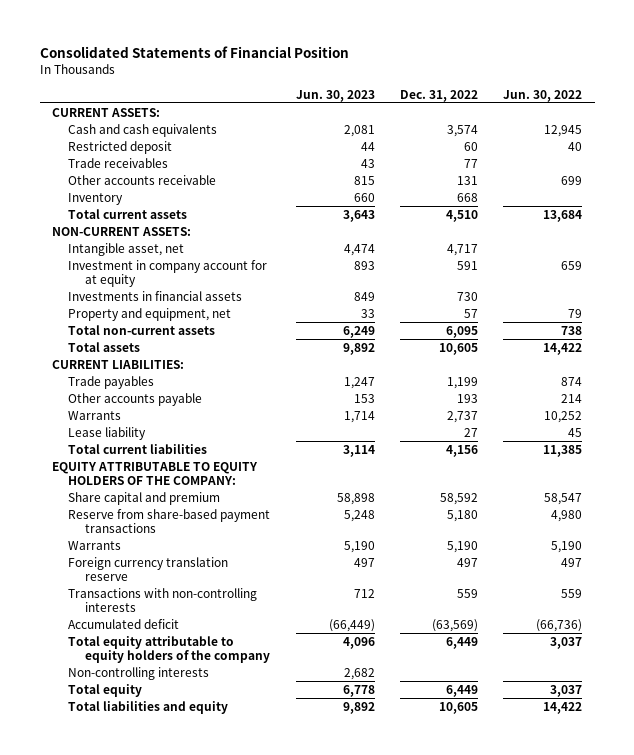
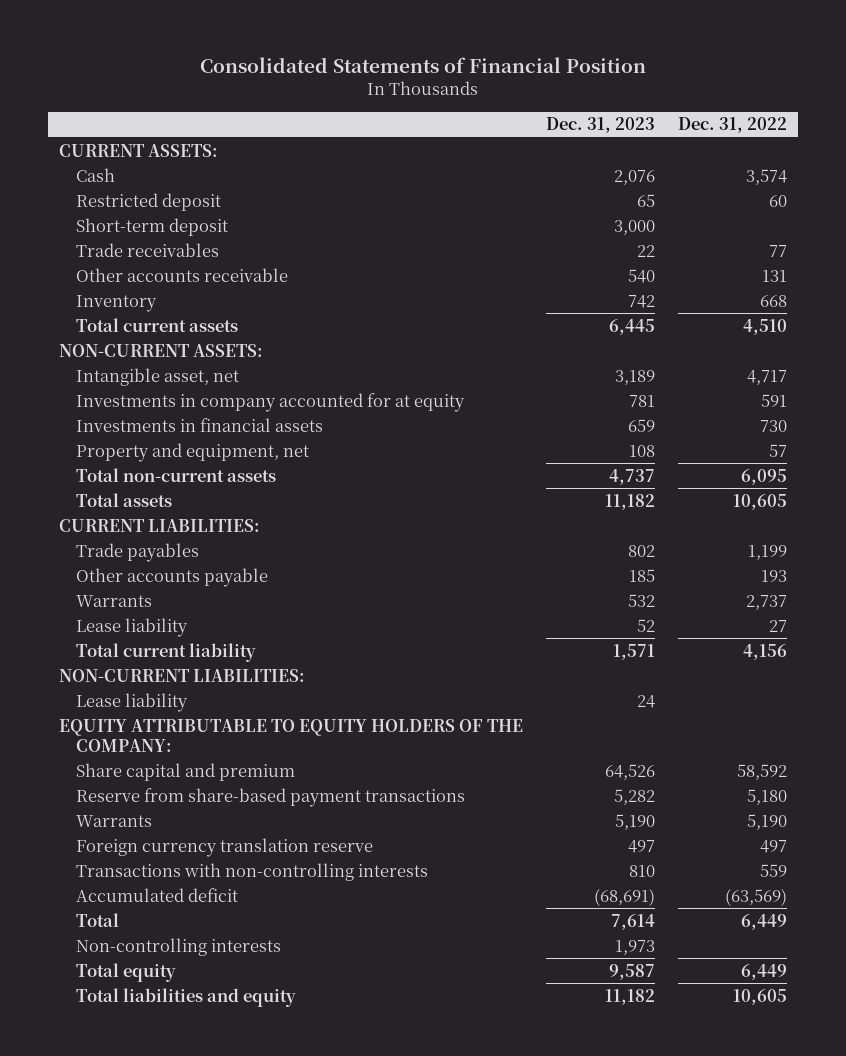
- | Jun. 30, 2023 | Dec. 31, 2022 | Jun. 30, 2022
+ | Dec. 31, 2023 | Dec. 31, 2022
- Cash and cash equivalents | 2,081 | 3,574 | 12,945
+ Cash | 2,076 | 3,574
+ Short-term deposit | 3,000 |
- Investment in company account for at equity | 893 | 591 | 659
+ Investments in company accounted for at equity | 781 | 591
- Total current liabilities | 3,114 | 4,156 | 11,385
+ Total current liability | 1,571 | 4,156
+ NON-CURRENT LIABILITIES:
+ Lease liability | 24 |
- Total equity attributable to equity holders of the company | 4,096 | 6,449 | 3,037
+ Total | 7,614 | 6,449

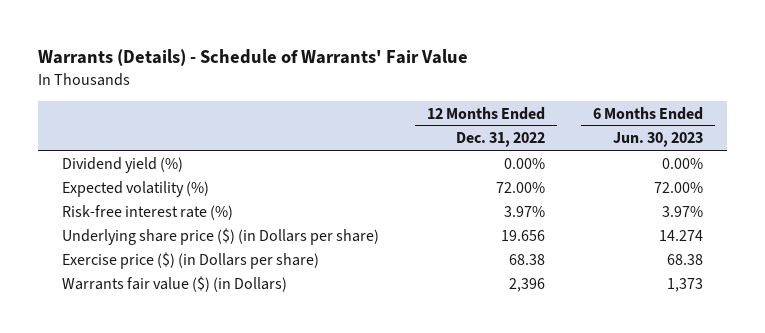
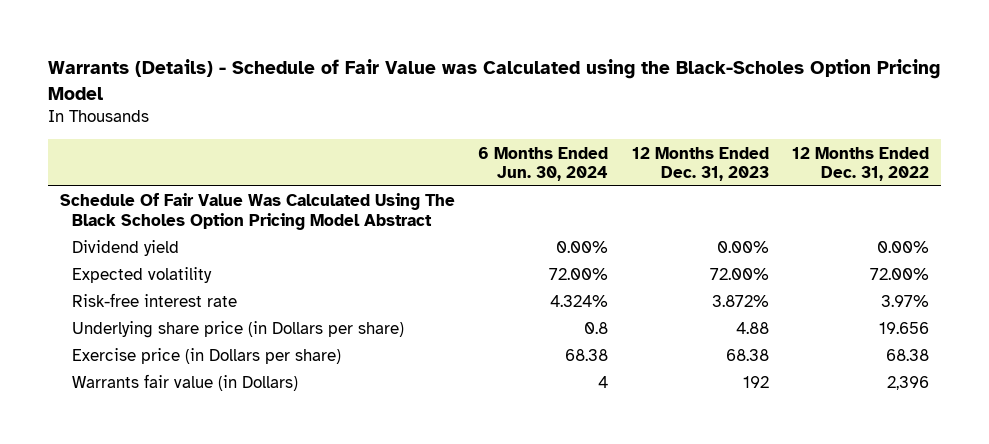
- Warrants (Details) - Schedule of Warrants' Fair Value
+ Warrants (Details) - Schedule of Fair Value was Calculated using the Black-Scholes Option Pricing Model
- | 12 Months Ended Dec. 31, 2022 | 6 Months Ended Jun. 30, 2023
+ | 6 Months Ended Jun. 30, 2024 | 12 Months Ended Dec. 31, 2023 | 12 Months Ended Dec. 31, 2022
- Dividend yield (%) | 0.00% | 0.00%
- Expected volatility (%) | 72.00% | 72.00%
- Risk-free interest rate (%) | 3.97% | 3.97%
- Underlying share price ($) (in Dollars per share) | 19.656 | 14.274
- Exercise price ($) (in Dollars per share) | 68.38 | 68.38
- Warrants fair value ($) (in Dollars) | 2,396 | 1,373
+ Schedule Of Fair Value Was Calculated Using The Black Scholes Option Pricing Model Abstract
+ Dividend yield | 0.00% | 0.00% | 0.00%
+ Expected volatility | 72.00% | 72.00% | 72.00%
+ Risk-free interest rate | 4.324% | 3.872% | 3.97%
+ Underlying share price (in Dollars per share) | 0.8 | 4.88 | 19.656
+ Exercise price (in Dollars per share) | 68.38 | 68.38 | 68.38
+ Warrants fair value (in Dollars) | 4 | 192 | 2,396

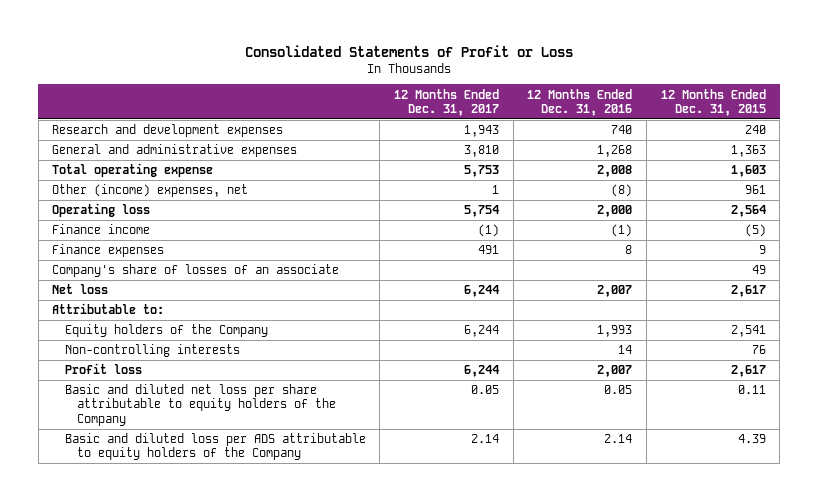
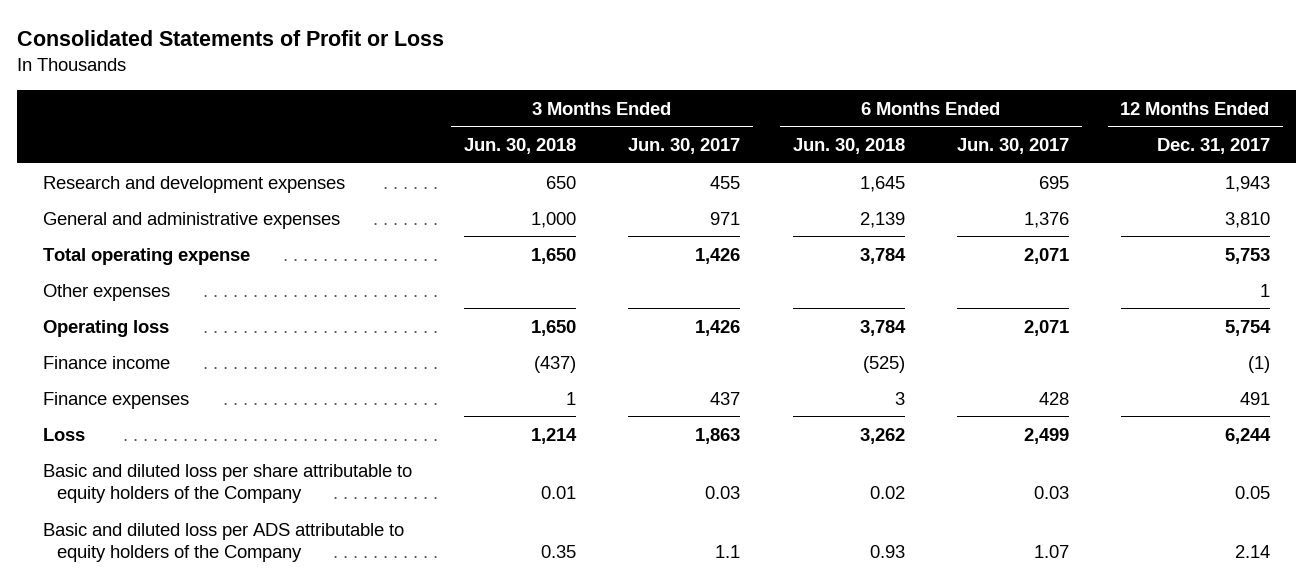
- | 12 Months Ended Dec. 31, 2017 | 12 Months Ended Dec. 31, 2016 | 12 Months Ended Dec. 31, 2015
+ | 3 Months Ended Jun. 30, 2018 | 3 Months Ended Jun. 30, 2017 | 6 Months Ended Jun. 30, 2018 | 6 Months Ended Jun. 30, 2017 | 12 Months Ended Dec. 31, 2017
- Other (income) expenses, net | 1 | (8) | 961
+ Other expenses | | | | | 1
- Company's share of losses of an associate | | | 49
- Net loss | 6,244 | 2,007 | 2,617
- Attributable to:
- Equity holders of the Company | 6,244 | 1,993 | 2,541
- Non-controlling interests | | 14 | 76
- Profit loss | 6,244 | 2,007 | 2,617
- Basic and diluted net loss per share attributable to equity holders of the Company | 0.05 | 0.05 | 0.11
+ Loss | 1,214 | 1,863 | 3,262 | 2,499 | 6,244
+ Basic and diluted loss per share attributable to equity holders of the Company | 0.01 | 0.03 | 0.02 | 0.03 | 0.05

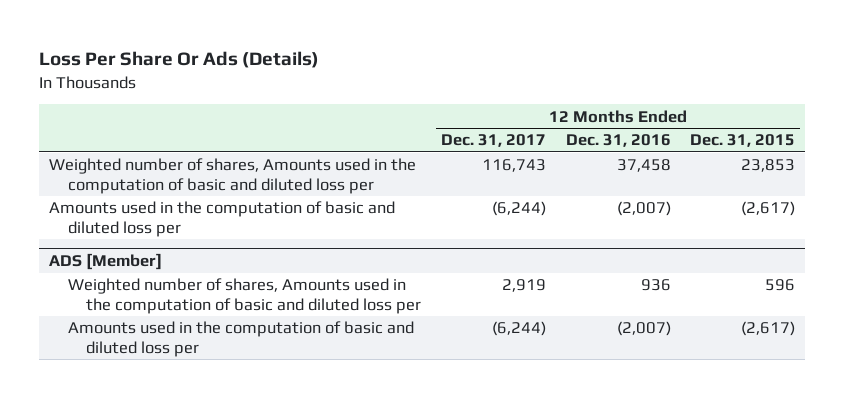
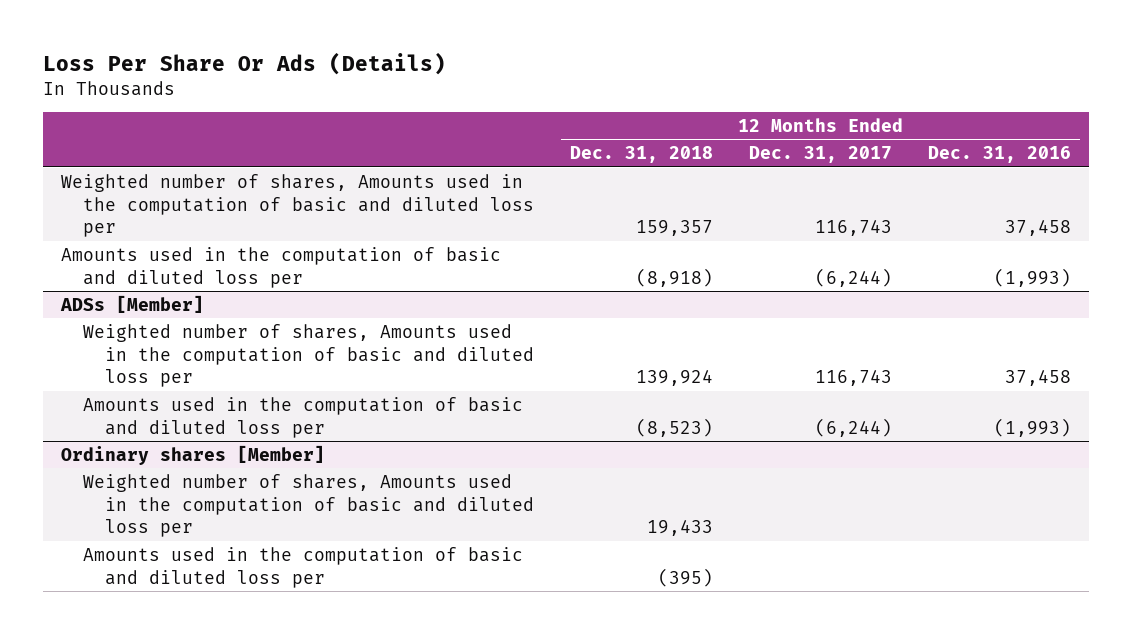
- | 12 Months Ended Dec. 31, 2017 | 12 Months Ended Dec. 31, 2016 | 12 Months Ended Dec. 31, 2015
+ | 12 Months Ended Dec. 31, 2018 | 12 Months Ended Dec. 31, 2017 | 12 Months Ended Dec. 31, 2016
- Amounts used in the computation of basic and diluted loss per | (6,244) | (2,007) | (2,617)
- ADS [Member]
- Weighted number of shares, Amounts used in the computation of basic and diluted loss per | 2,919 | 936 | 596
- Amounts used in the computation of basic and diluted loss per | (6,244) | (2,007) | (2,617)
+ Amounts used in the computation of basic and diluted loss per | (8,918) | (6,244) | (1,993)
+ ADSs [Member]
+ Weighted number of shares, Amounts used in the computation of basic and diluted loss per | 139,924 | 116,743 | 37,458
+ Amounts used in the computation of basic and diluted loss per | (8,523) | (6,244) | (1,993)
+ Ordinary shares [Member]
+ Weighted number of shares, Amounts used in the computation of basic and diluted loss per | 19,433 | |
+ Amounts used in the computation of basic and diluted loss per | (395) | |

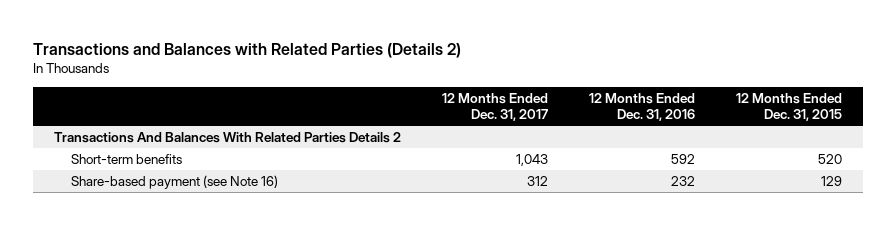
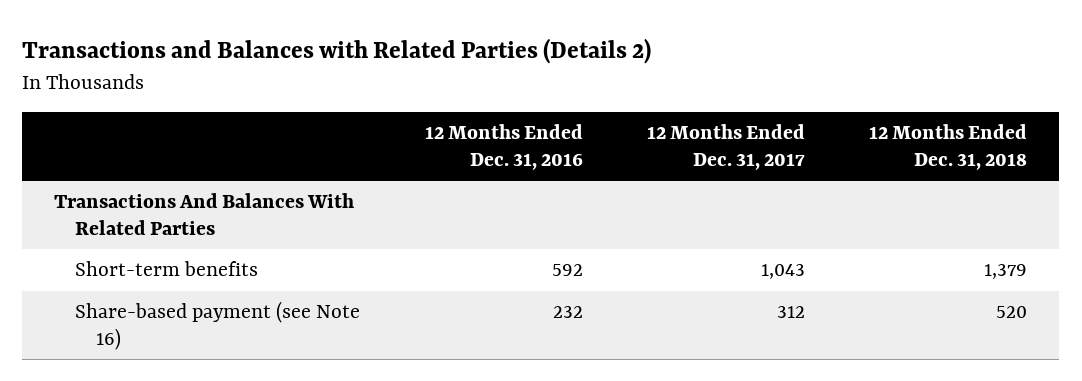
- | 12 Months Ended Dec. 31, 2017 | 12 Months Ended Dec. 31, 2016 | 12 Months Ended Dec. 31, 2015
+ | 12 Months Ended Dec. 31, 2016 | 12 Months Ended Dec. 31, 2017 | 12 Months Ended Dec. 31, 2018
- Transactions And Balances With Related Parties Details 2
+ Transactions And Balances With Related Parties

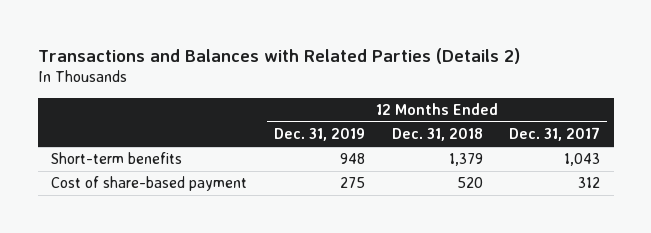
- | 12 Months Ended Dec. 31, 2016 | 12 Months Ended Dec. 31, 2017 | 12 Months Ended Dec. 31, 2018
+ | 12 Months Ended Dec. 31, 2019 | 12 Months Ended Dec. 31, 2018 | 12 Months Ended Dec. 31, 2017
- Transactions And Balances With Related Parties
- Share-based payment (see Note 16) | 232 | 312 | 520
+ Cost of share-based payment | 275 | 520 | 312

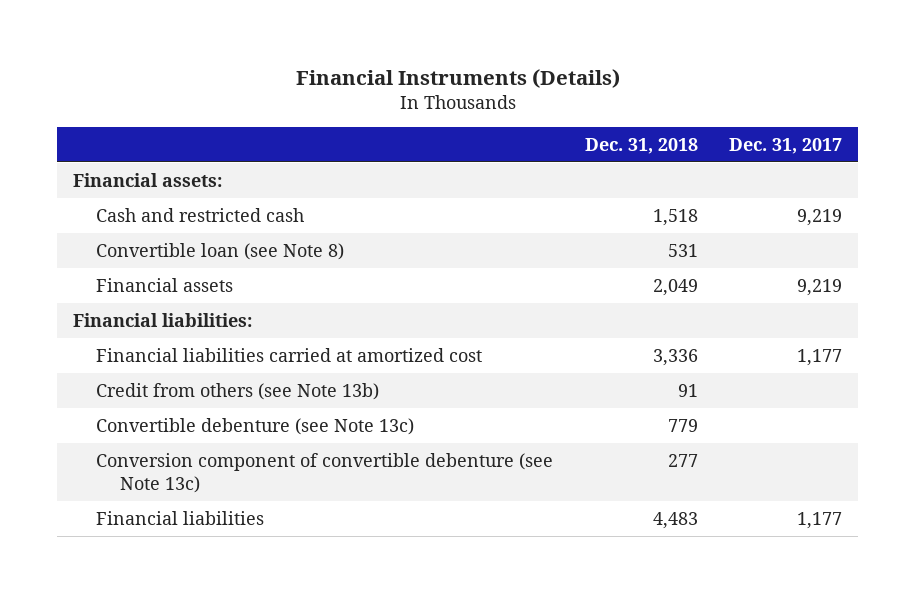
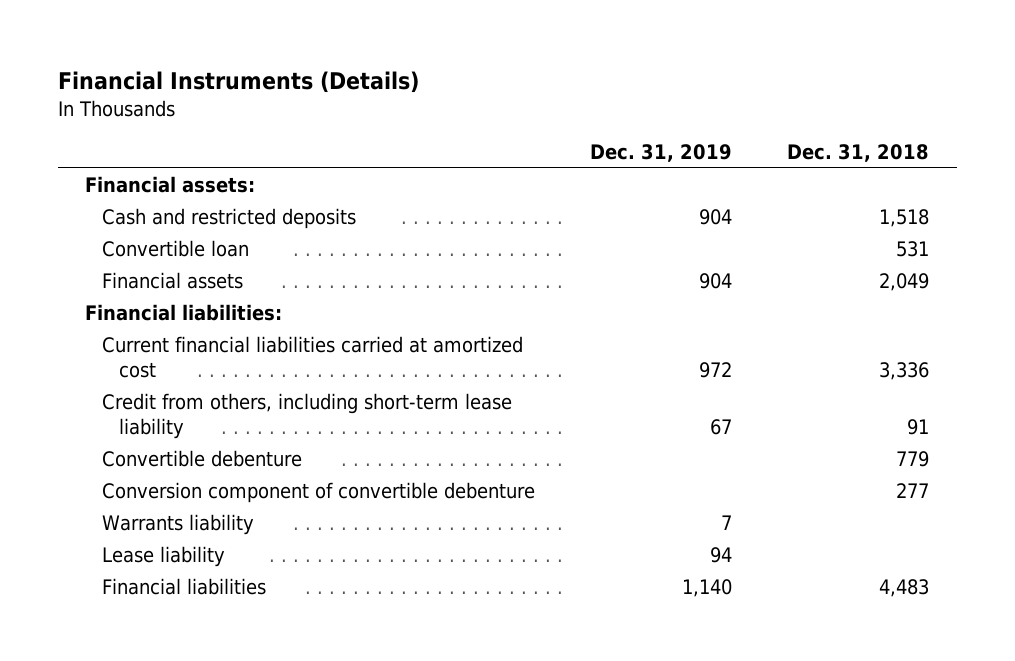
- | Dec. 31, 2018 | Dec. 31, 2017
+ | Dec. 31, 2019 | Dec. 31, 2018
- Cash and restricted cash | 1,518 | 9,219
- Convertible loan (see Note 8) | 531 |
+ Cash and restricted deposits | 904 | 1,518
+ Convertible loan | | 531
- Financial liabilities carried at amortized cost | 3,336 | 1,177
- Credit from others (see Note 13b) | 91 |
- Convertible debenture (see Note 13c) | 779 |
- Conversion component of convertible debenture (see Note 13c) | 277 |
+ Current financial liabilities carried at amortized cost | 972 | 3,336
+ Credit from others, including short-term lease liability | 67 | 91
+ Convertible debenture | | 779
+ Conversion component of convertible debenture | | 277
+ Warrants liability | 7 |
+ Lease liability | 94 |

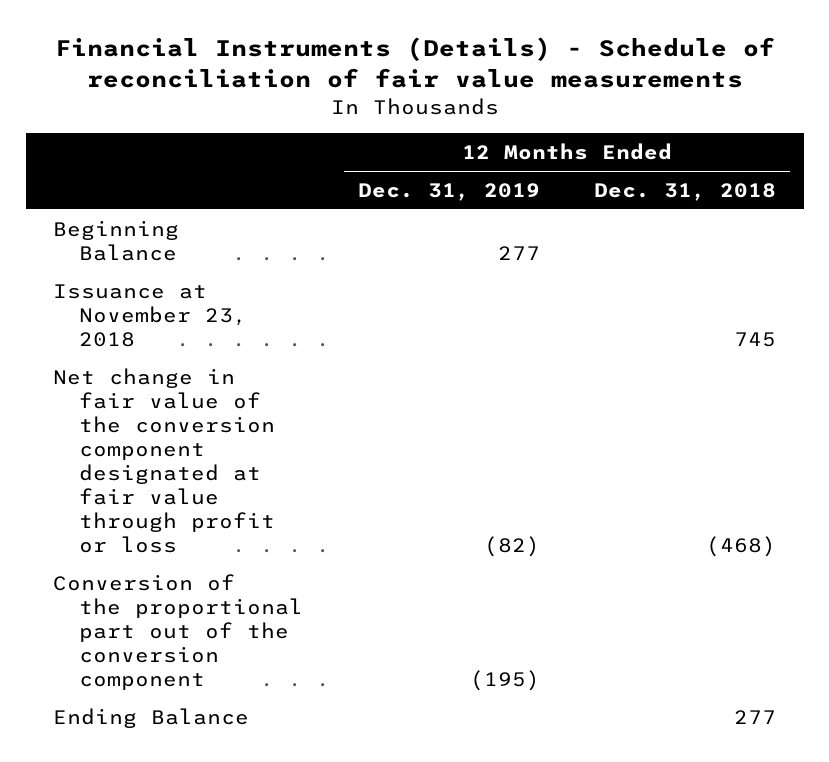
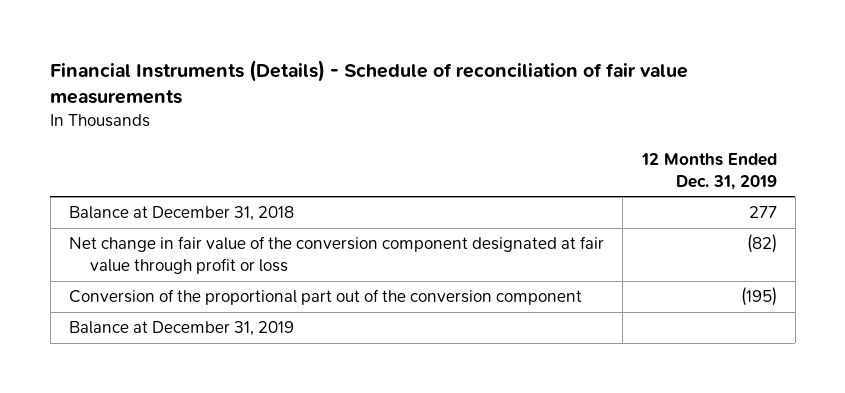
- | 12 Months Ended Dec. 31, 2019 | 12 Months Ended Dec. 31, 2018
+ | 12 Months Ended Dec. 31, 2019
- Beginning Balance | 277 |
- Issuance at November 23, 2018 | | 745
+ Balance at December 31, 2018 | 277
- Ending Balance | | 277
+ Balance at December 31, 2019

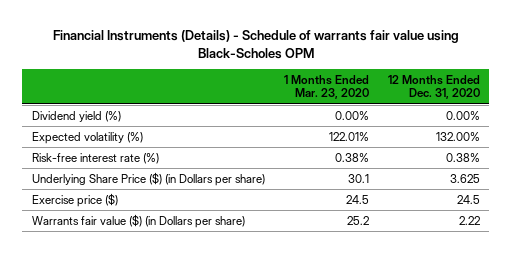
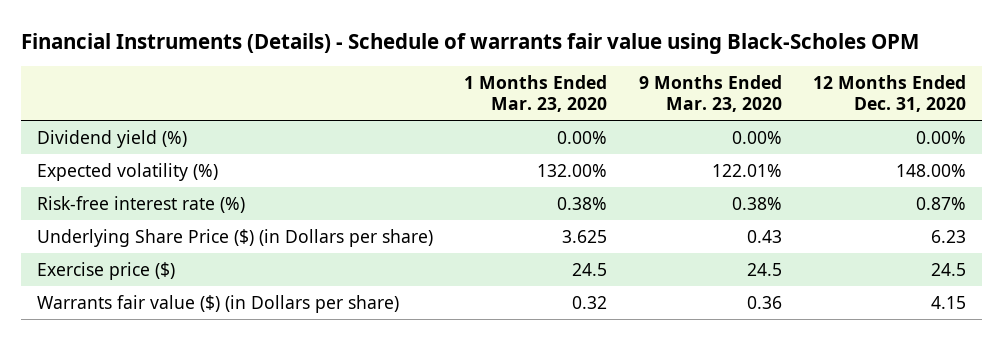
- | 1 Months Ended Mar. 23, 2020 | 12 Months Ended Dec. 31, 2020
+ | 1 Months Ended Mar. 23, 2020 | 9 Months Ended Mar. 23, 2020 | 12 Months Ended Dec. 31, 2020
- Expected volatility (%) | 122.01% | 132.00%
- Risk-free interest rate (%) | 0.38% | 0.38%
- Underlying Share Price ($) (in Dollars per share) | 30.1 | 3.625
+ Expected volatility (%) | 132.00% | 122.01% | 148.00%
+ Risk-free interest rate (%) | 0.38% | 0.38% | 0.87%
+ Underlying Share Price ($) (in Dollars per share) | 3.625 | 0.43 | 6.23
- Warrants fair value ($) (in Dollars per share) | 25.2 | 2.22
+ Warrants fair value ($) (in Dollars per share) | 0.32 | 0.36 | 4.15

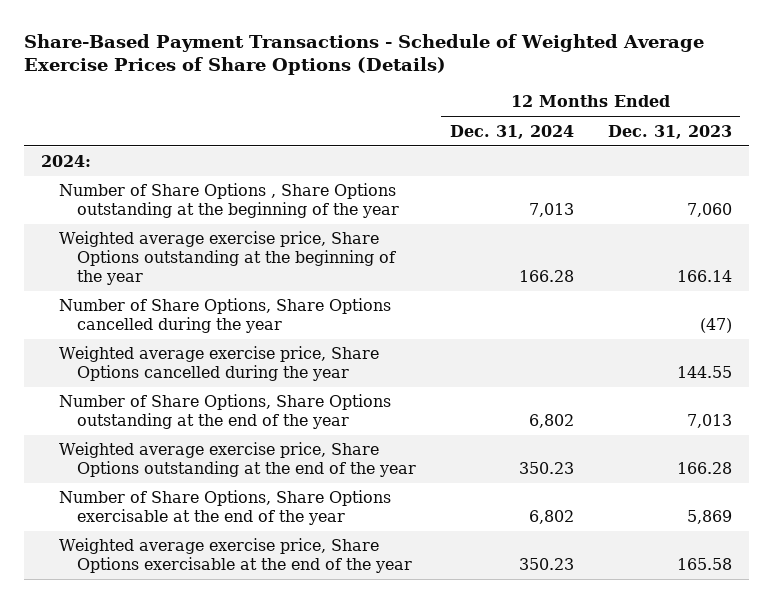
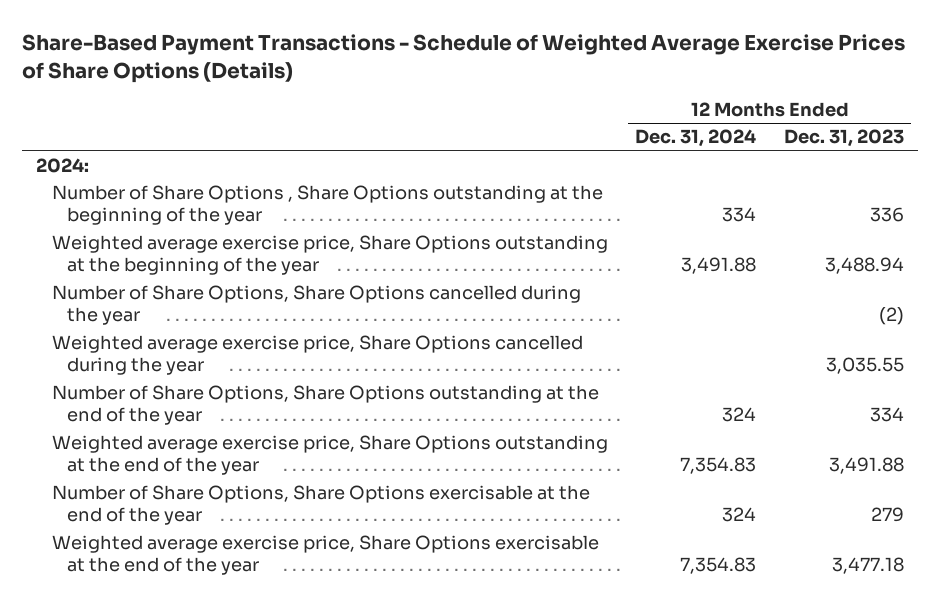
- Number of Share Options , Share Options outstanding at the beginning of the year | 7,013 | 7,060
- Weighted average exercise price, Share Options outstanding at the beginning of the year | 166.28 | 166.14
- Number of Share Options, Share Options cancelled during the year | | (47)
- Weighted average exercise price, Share Options cancelled during the year | | 144.55
- Number of Share Options, Share Options outstanding at the end of the year | 6,802 | 7,013
- Weighted average exercise price, Share Options outstanding at the end of the year | 350.23 | 166.28
- Number of Share Options, Share Options exercisable at the end of the year | 6,802 | 5,869
- Weighted average exercise price, Share Options exercisable at the end of the year | 350.23 | 165.58
+ Number of Share Options , Share Options outstanding at the beginning of the year | 334 | 336
+ Weighted average exercise price, Share Options outstanding at the beginning of the year | 3,491.88 | 3,488.94
+ Number of Share Options, Share Options cancelled during the year | | (2)
+ Weighted average exercise price, Share Options cancelled during the year | | 3,035.55
+ Number of Share Options, Share Options outstanding at the end of the year | 324 | 334
+ Weighted average exercise price, Share Options outstanding at the end of the year | 7,354.83 | 3,491.88
+ Number of Share Options, Share Options exercisable at the end of the year | 324 | 279
+ Weighted average exercise price, Share Options exercisable at the end of the year | 7,354.83 | 3,477.18

